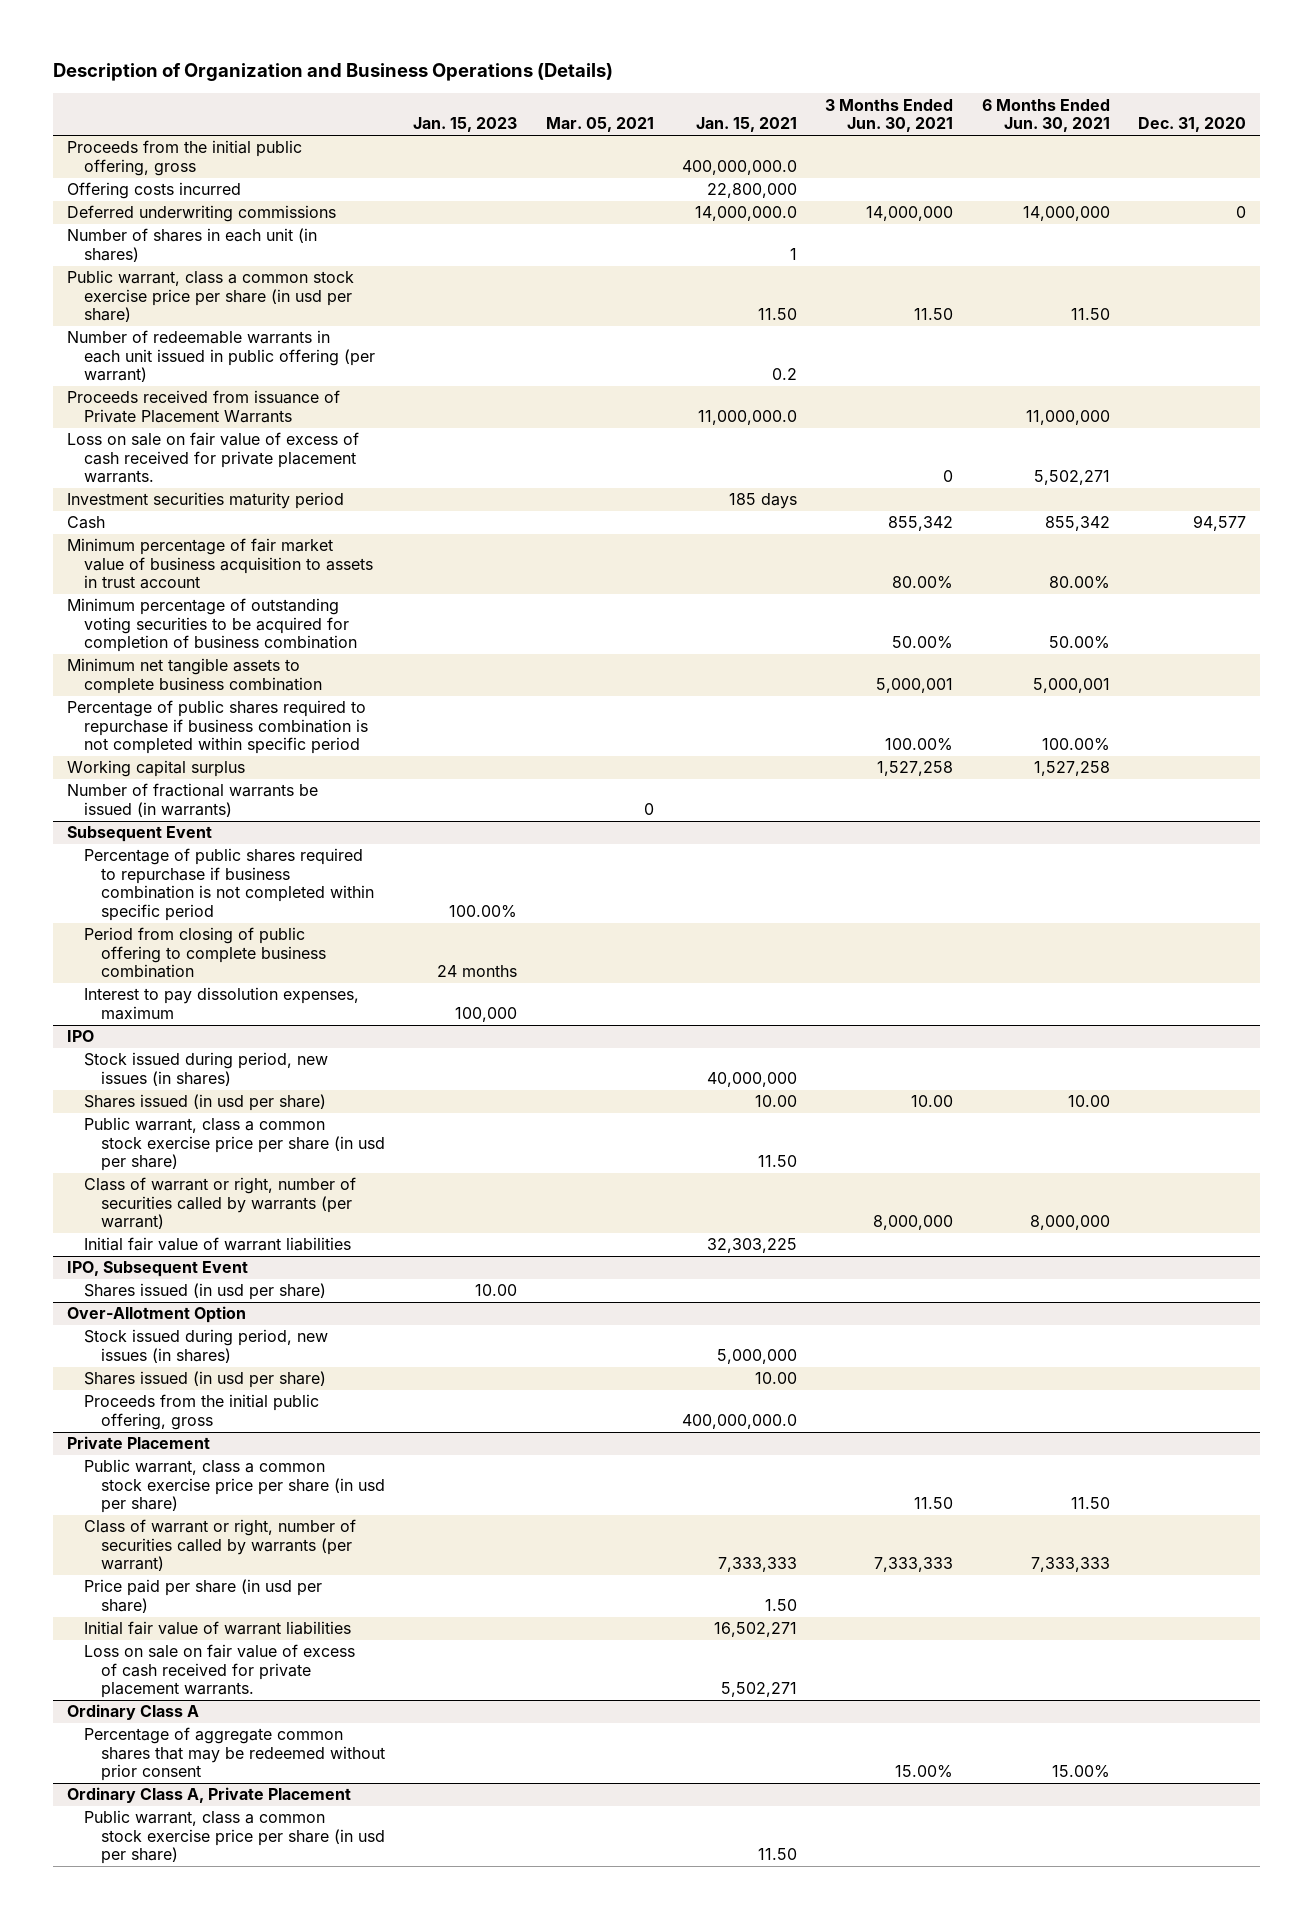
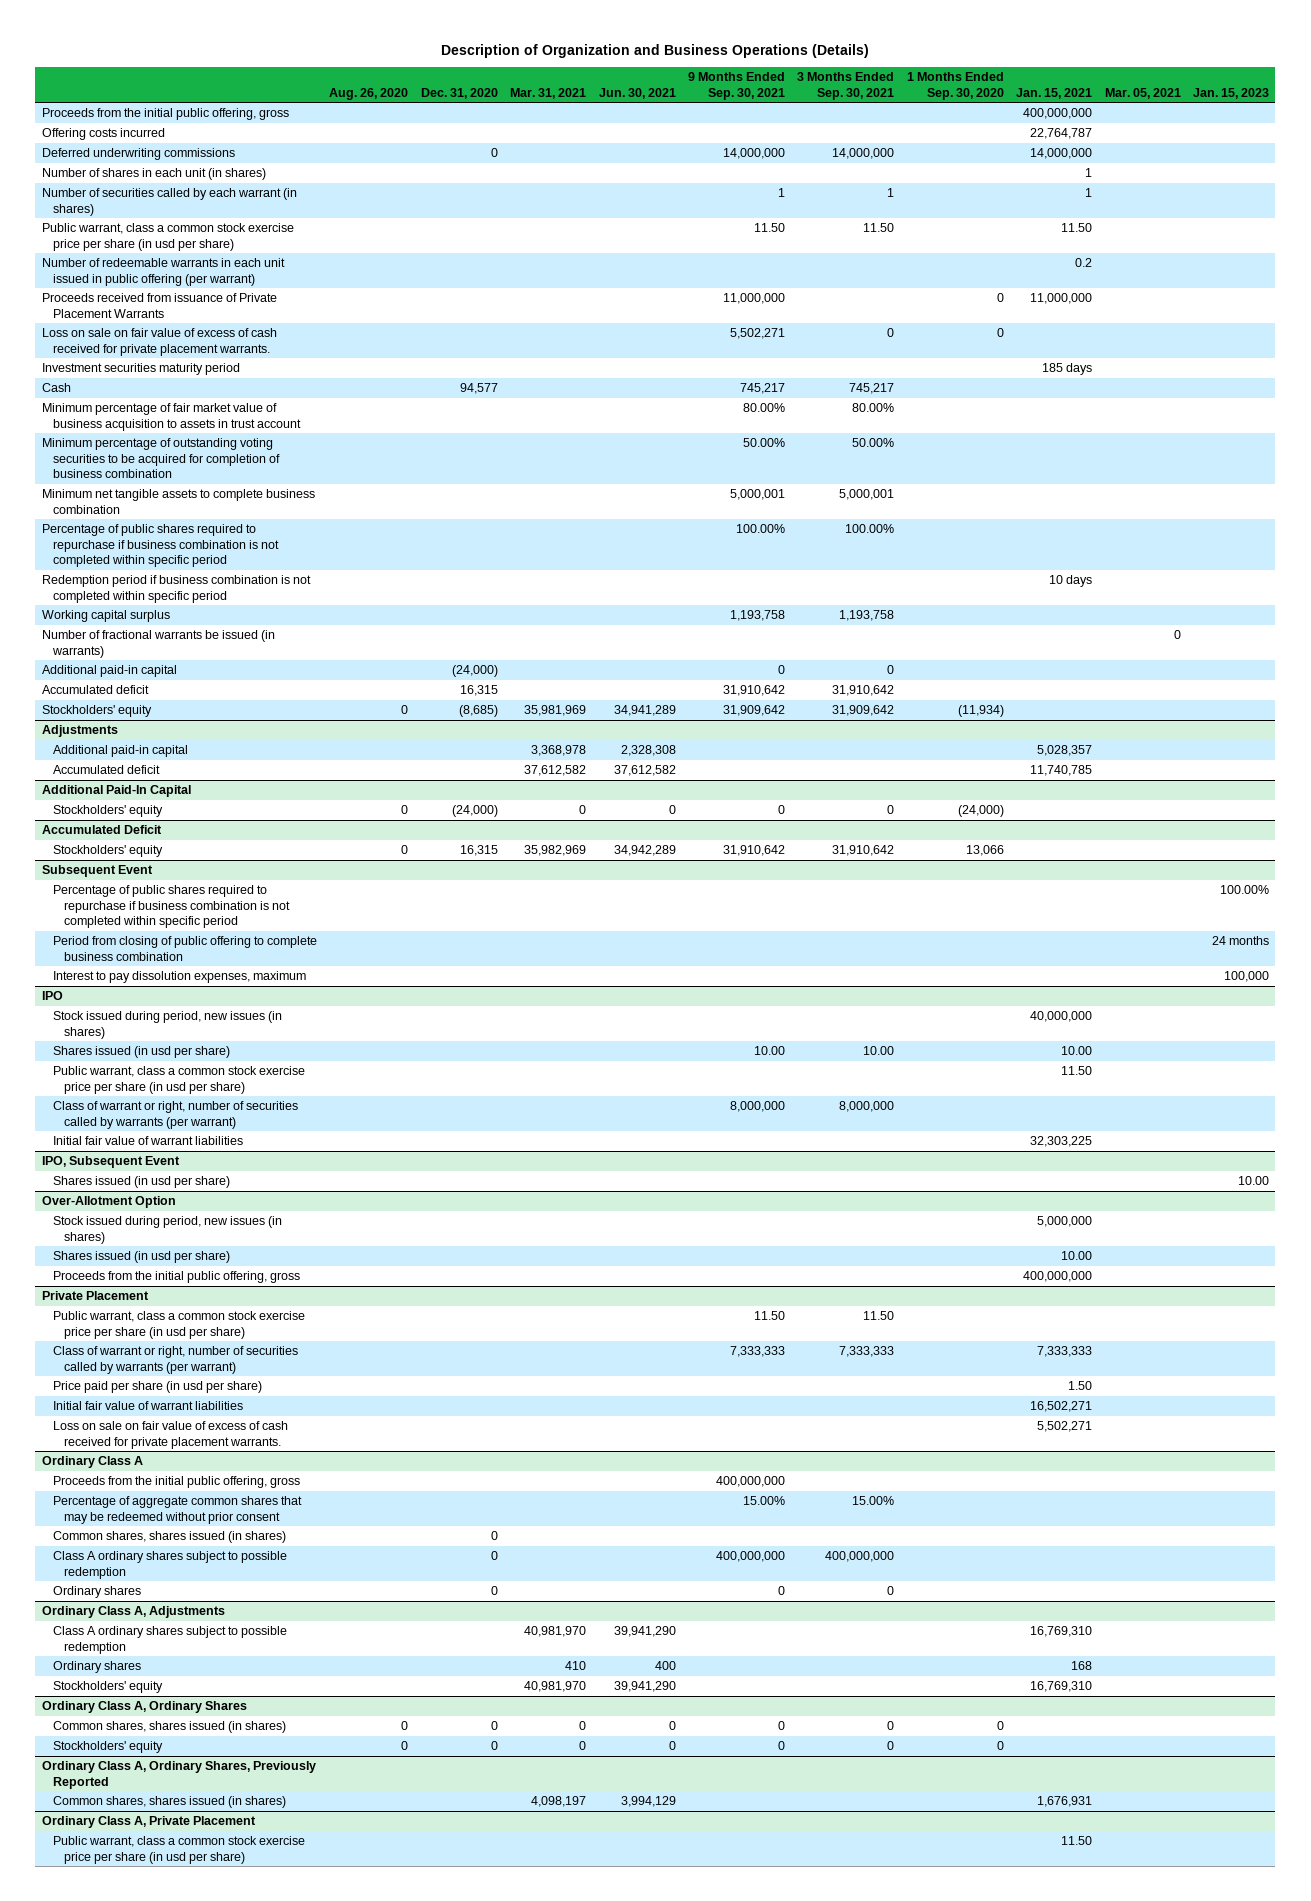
- | Jan. 15, 2023 | Mar. 05, 2021 | Jan. 15, 2021 | 3 Months Ended Jun. 30, 2021 | 6 Months Ended Jun. 30, 2021 | Dec. 31, 2020
+ | Aug. 26, 2020 | Dec. 31, 2020 | Mar. 31, 2021 | Jun. 30, 2021 | 9 Months Ended Sep. 30, 2021 | 3 Months Ended Sep. 30, 2021 | 1 Months Ended Sep. 30, 2020 | Jan. 15, 2021 | Mar. 05, 2021 | Jan. 15, 2023
- Proceeds from the initial public offering, gross | | | 400,000,000.0 | | |
- Offering costs incurred | | | 22,800,000 | | |
- Deferred underwriting commissions | | | 14,000,000.0 | 14,000,000 | 14,000,000 | 0
+ Proceeds from the initial public offering, gross | | | | | | | | 400,000,000 | |
+ Offering costs incurred | | | | | | | | 22,764,787 | |
+ Deferred underwriting commissions | | 0 | | | 14,000,000 | 14,000,000 | | 14,000,000 | |
+ Number of securities called by each warrant (in shares) | | | | | 1 | 1 | | 1 | |
- Proceeds received from issuance of Private Placement Warrants | | | 11,000,000.0 | | 11,000,000 |
+ Proceeds received from issuance of Private Placement Warrants | | | | | 11,000,000 | | 0 | 11,000,000 | |
+ Redemption period if business combination is not completed within specific period | | | | | | | | 10 days | |
+ Additional paid-in capital | | (24,000) | | | 0 | 0 | | | |
+ Accumulated deficit | | 16,315 | | | 31,910,642 | 31,910,642 | | | |
+ Stockholders' equity | 0 | (8,685) | 35,981,969 | 34,941,289 | 31,909,642 | 31,909,642 | (11,934) | | |
+ Adjustments
+ Additional paid-in capital | | | 3,368,978 | 2,328,308 | | | | 5,028,357 | |
+ Accumulated deficit | | | 37,612,582 | 37,612,582 | | | | 11,740,785 | |
+ Additional Paid-In Capital
+ Stockholders' equity | 0 | (24,000) | 0 | 0 | 0 | 0 | (24,000) | | |
+ Accumulated Deficit
+ Stockholders' equity | 0 | 16,315 | 35,982,969 | 34,942,289 | 31,910,642 | 31,910,642 | 13,066 | | |
@ Over-Allotment Option
- Proceeds from the initial public offering, gross | | | 400,000,000.0 | | |
+ Proceeds from the initial public offering, gross | | | | | | | | 400,000,000 | |
@ Ordinary Class A
+ Proceeds from the initial public offering, gross | | | | | 400,000,000 | | | | |
+ Common shares, shares issued (in shares) | | 0 | | | | | | | |
+ Class A ordinary shares subject to possible redemption | | 0 | | | 400,000,000 | 400,000,000 | | | |
+ Ordinary shares | | 0 | | | 0 | 0 | | | |
+ Ordinary Class A, Adjustments
+ Class A ordinary shares subject to possible redemption | | | 40,981,970 | 39,941,290 | | | | 16,769,310 | |
+ Ordinary shares | | | 410 | 400 | | | | 168 | |
+ Stockholders' equity | | | 40,981,970 | 39,941,290 | | | | 16,769,310 | |
+ Ordinary Class A, Ordinary Shares
+ Common shares, shares issued (in shares) | 0 | 0 | 0 | 0 | 0 | 0 | 0 | | |
+ Stockholders' equity | 0 | 0 | 0 | 0 | 0 | 0 | 0 | | |
+ Ordinary Class A, Ordinary Shares, Previously Reported
+ Common shares, shares issued (in shares) | | | 4,098,197 | 3,994,129 | | | | 1,676,931 | |

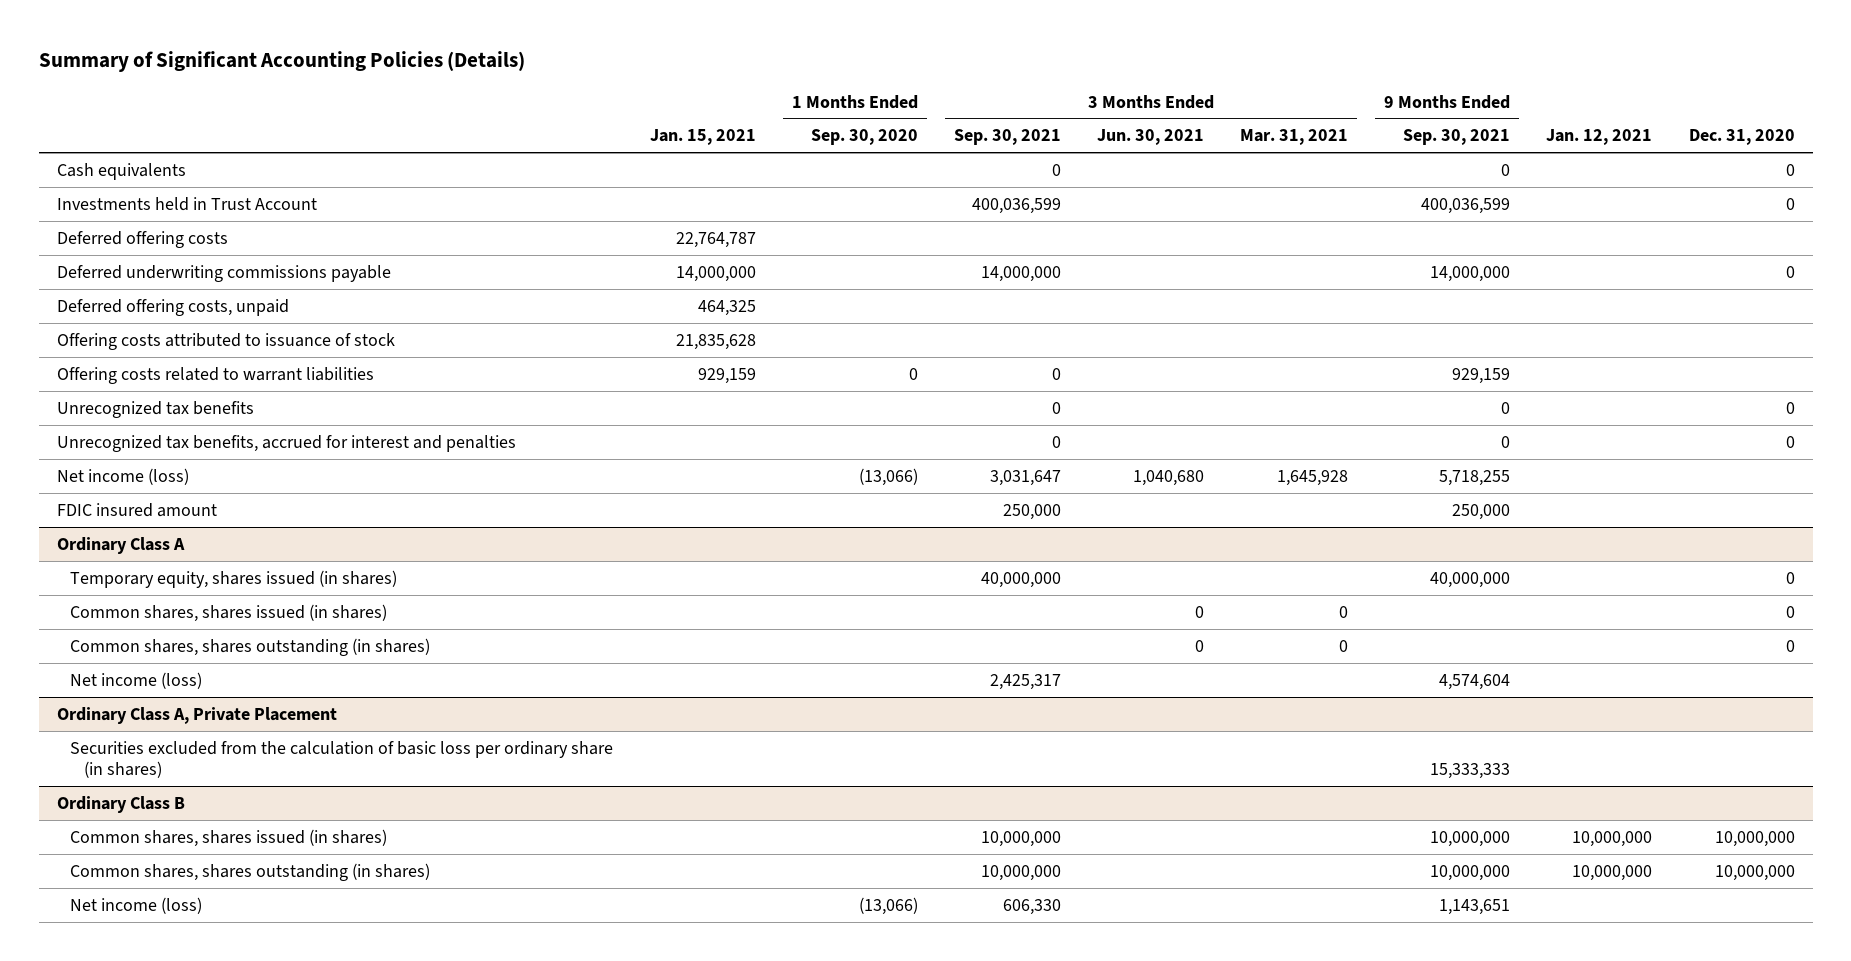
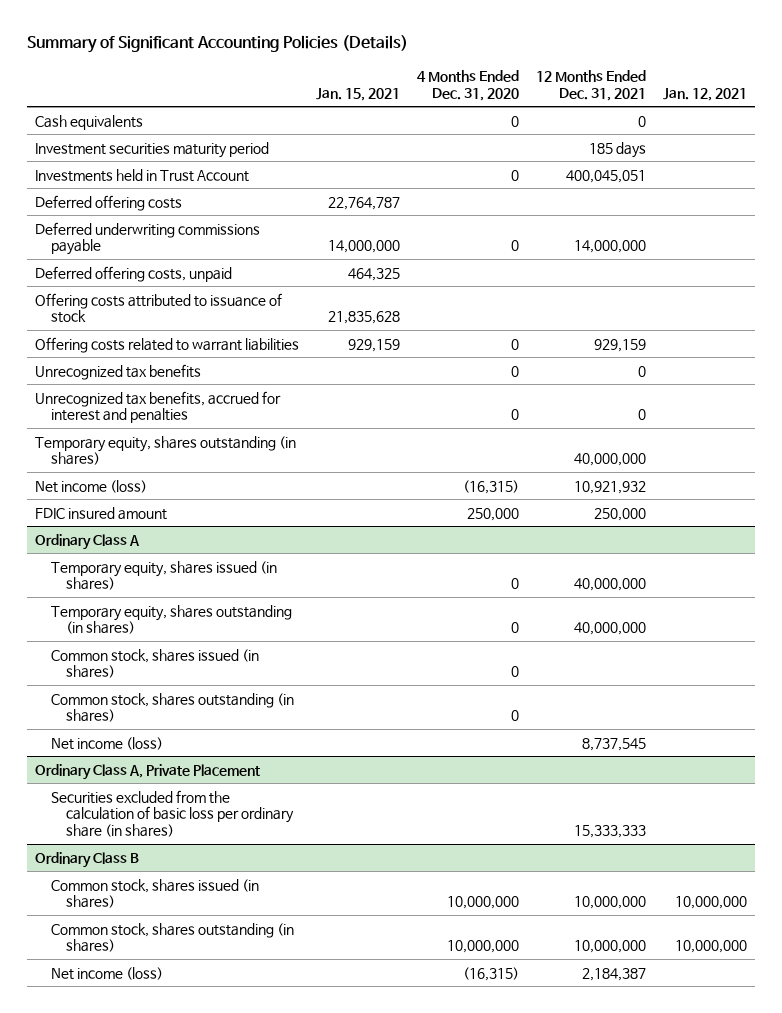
- | Jan. 15, 2021 | 1 Months Ended Sep. 30, 2020 | 3 Months Ended Sep. 30, 2021 | 3 Months Ended Jun. 30, 2021 | 3 Months Ended Mar. 31, 2021 | 9 Months Ended Sep. 30, 2021 | Jan. 12, 2021 | Dec. 31, 2020
+ | Jan. 15, 2021 | 4 Months Ended Dec. 31, 2020 | 12 Months Ended Dec. 31, 2021 | Jan. 12, 2021
+ Investment securities maturity period | | | 185 days |
+ Temporary equity, shares outstanding (in shares) | | | 40,000,000 |
@ Ordinary Class A
- Common shares, shares issued (in shares) | | | | 0 | 0 | | | 0
- Common shares, shares outstanding (in shares) | | | | 0 | 0 | | | 0
+ Temporary equity, shares outstanding (in shares) | | 0 | 40,000,000 |
+ Common stock, shares issued (in shares) | | 0 | |
+ Common stock, shares outstanding (in shares) | | 0 | |
@ Ordinary Class B
- Common shares, shares issued (in shares) | | | 10,000,000 | | | 10,000,000 | 10,000,000 | 10,000,000
- Common shares, shares outstanding (in shares) | | | 10,000,000 | | | 10,000,000 | 10,000,000 | 10,000,000
+ Common stock, shares issued (in shares) | | 10,000,000 | 10,000,000 | 10,000,000
+ Common stock, shares outstanding (in shares) | | 10,000,000 | 10,000,000 | 10,000,000

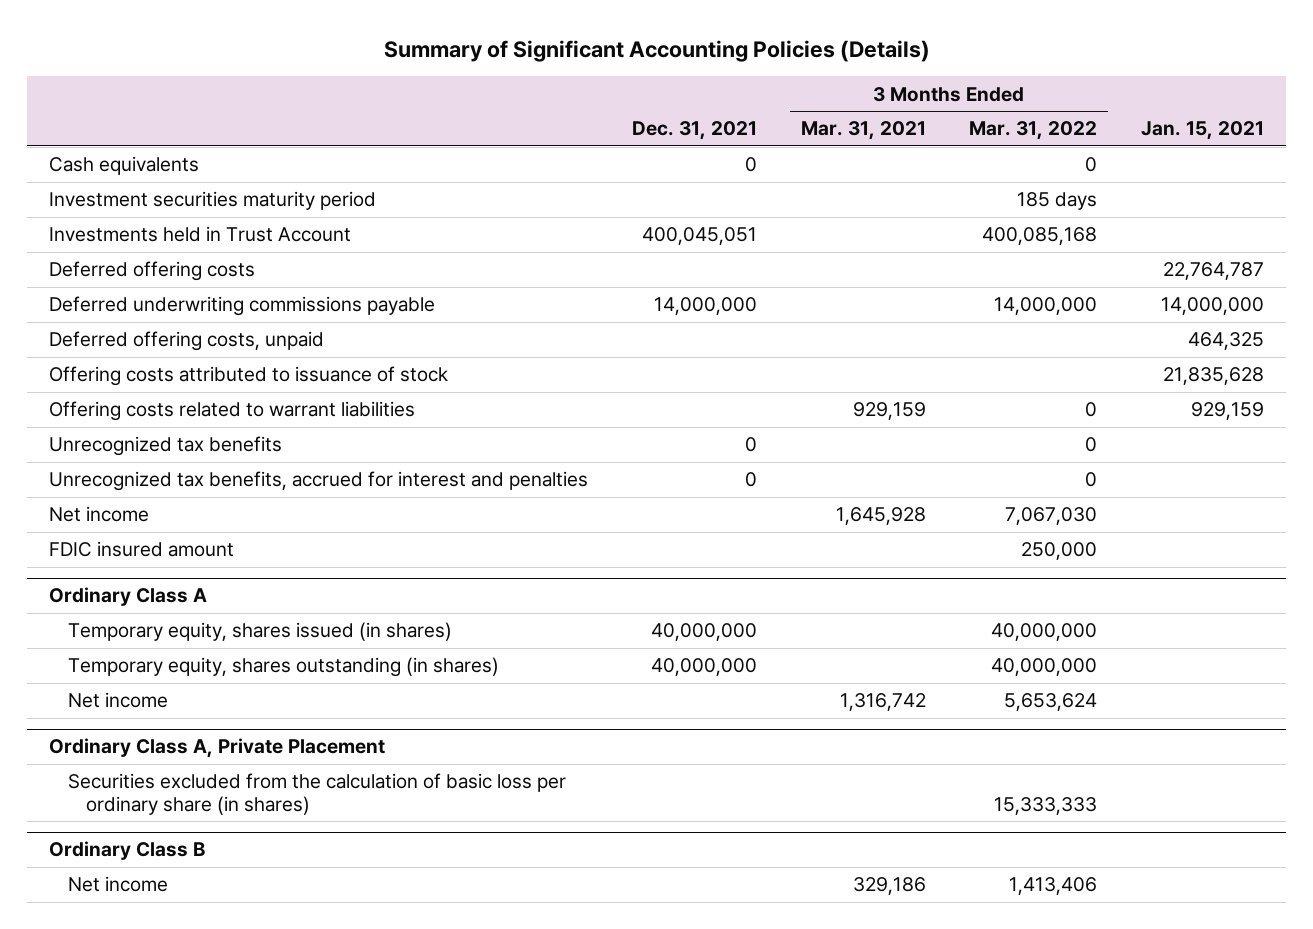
- | Jan. 15, 2021 | 4 Months Ended Dec. 31, 2020 | 12 Months Ended Dec. 31, 2021 | Jan. 12, 2021
+ | Dec. 31, 2021 | 3 Months Ended Mar. 31, 2021 | 3 Months Ended Mar. 31, 2022 | Jan. 15, 2021
- Temporary equity, shares outstanding (in shares) | | | 40,000,000 |
- Net income (loss) | | (16,315) | 10,921,932 |
+ Net income | | 1,645,928 | 7,067,030 |
@ Ordinary Class A
- Common stock, shares issued (in shares) | | 0 | |
- Common stock, shares outstanding (in shares) | | 0 | |
- Net income (loss) | | | 8,737,545 |
+ Net income | | 1,316,742 | 5,653,624 |
@ Ordinary Class B
- Common stock, shares issued (in shares) | | 10,000,000 | 10,000,000 | 10,000,000
- Common stock, shares outstanding (in shares) | | 10,000,000 | 10,000,000 | 10,000,000
- Net income (loss) | | (16,315) | 2,184,387 |
+ Net income | | 329,186 | 1,413,406 |

